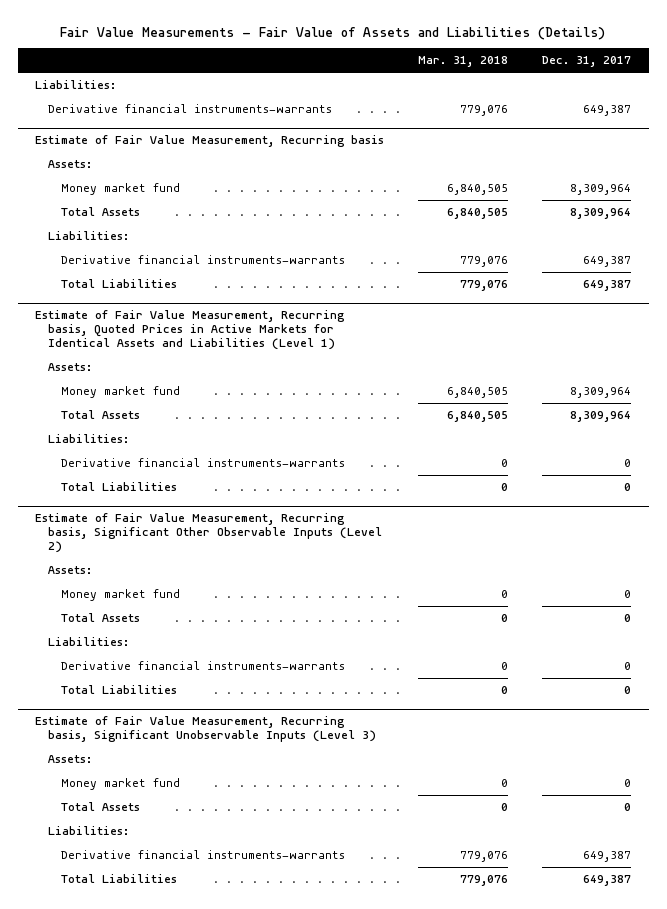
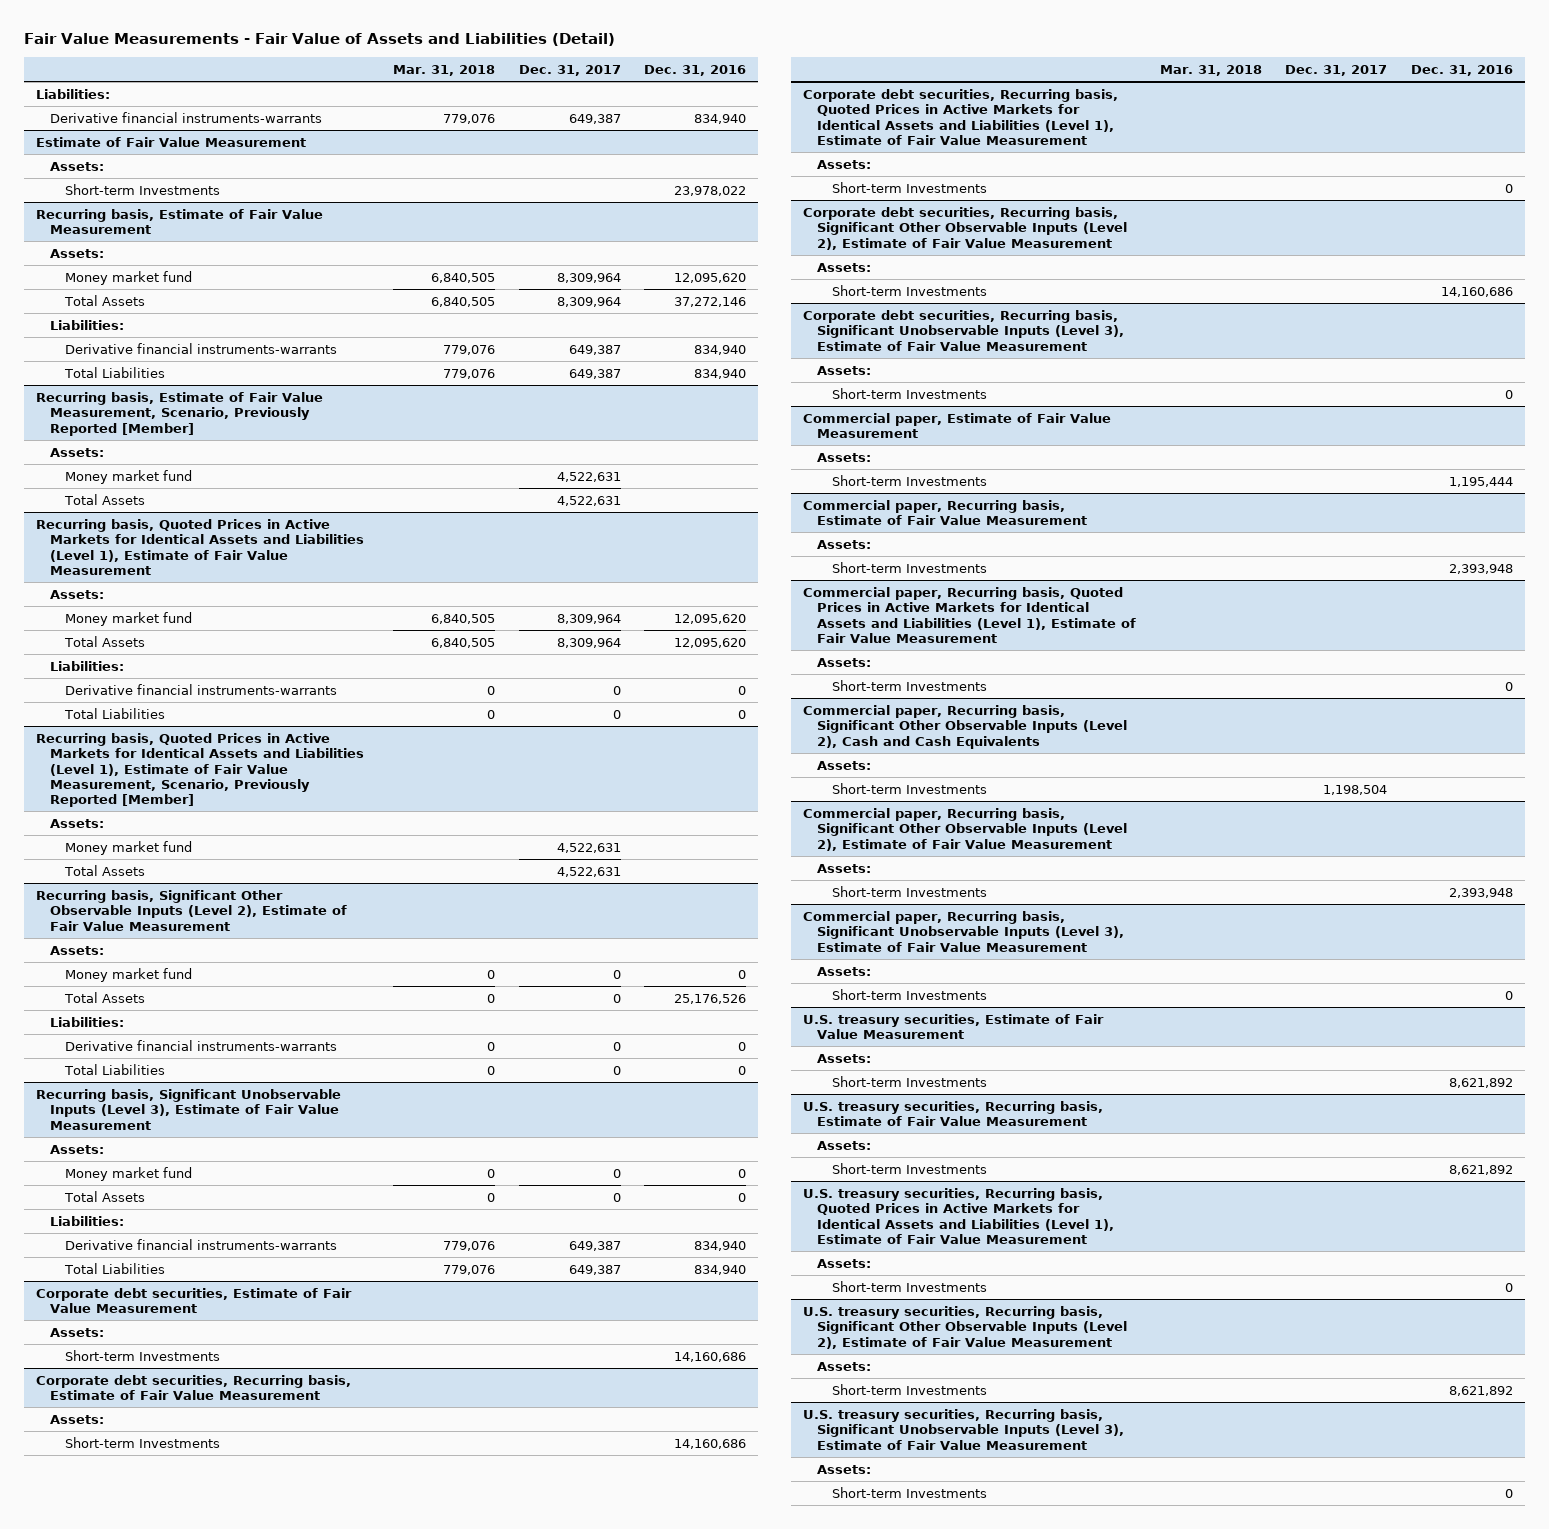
- Fair Value Measurements - Fair Value of Assets and Liabilities (Details)
+ Fair Value Measurements - Fair Value of Assets and Liabilities (Detail)
- | Mar. 31, 2018 | Dec. 31, 2017
+ | Mar. 31, 2018 | Dec. 31, 2017 | Dec. 31, 2016
- Estimate of Fair Value Measurement, Recurring basis
+ Estimate of Fair Value Measurement
+ Assets:
+ Short-term Investments | | | 23,978,022
+ Recurring basis, Estimate of Fair Value Measurement
- Estimate of Fair Value Measurement, Recurring basis, Quoted Prices in Active Markets for Identical Assets and Liabilities (Level 1)
+ Recurring basis, Estimate of Fair Value Measurement, Scenario, Previously Reported [Member]
+ Assets:
+ Money market fund | | 4,522,631 |
+ Total Assets | | 4,522,631 |
+ Recurring basis, Quoted Prices in Active Markets for Identical Assets and Liabilities (Level 1), Estimate of Fair Value Measurement
- Estimate of Fair Value Measurement, Recurring basis, Significant Other Observable Inputs (Level 2)
+ Recurring basis, Quoted Prices in Active Markets for Identical Assets and Liabilities (Level 1), Estimate of Fair Value Measurement, Scenario, Previously Reported [Member]
+ Assets:
+ Money market fund | | 4,522,631 |
+ Total Assets | | 4,522,631 |
+ Recurring basis, Significant Other Observable Inputs (Level 2), Estimate of Fair Value Measurement
- Estimate of Fair Value Measurement, Recurring basis, Significant Unobservable Inputs (Level 3)
+ Recurring basis, Significant Unobservable Inputs (Level 3), Estimate of Fair Value Measurement
+ Corporate debt securities, Estimate of Fair Value Measurement
+ Assets:
+ Short-term Investments | | | 14,160,686
+ Corporate debt securities, Recurring basis, Estimate of Fair Value Measurement
+ Assets:
+ Short-term Investments | | | 14,160,686
+ Corporate debt securities, Recurring basis, Quoted Prices in Active Markets for Identical Assets and Liabilities (Level 1), Estimate of Fair Value Measurement
+ Assets:
+ Short-term Investments | | | 0
+ Corporate debt securities, Recurring basis, Significant Other Observable Inputs (Level 2), Estimate of Fair Value Measurement
+ Assets:
+ Short-term Investments | | | 14,160,686
+ Corporate debt securities, Recurring basis, Significant Unobservable Inputs (Level 3), Estimate of Fair Value Measurement
+ Assets:
+ Short-term Investments | | | 0
+ Commercial paper, Estimate of Fair Value Measurement
+ Assets:
+ Short-term Investments | | | 1,195,444
+ Commercial paper, Recurring basis, Estimate of Fair Value Measurement
+ Assets:
+ Short-term Investments | | | 2,393,948
+ Commercial paper, Recurring basis, Quoted Prices in Active Markets for Identical Assets and Liabilities (Level 1), Estimate of Fair Value Measurement
+ Assets:
+ Short-term Investments | | | 0
+ Commercial paper, Recurring basis, Significant Other Observable Inputs (Level 2), Cash and Cash Equivalents
+ Assets:
+ Short-term Investments | | 1,198,504 |
+ Commercial paper, Recurring basis, Significant Other Observable Inputs (Level 2), Estimate of Fair Value Measurement
+ Assets:
+ Short-term Investments | | | 2,393,948
+ Commercial paper, Recurring basis, Significant Unobservable Inputs (Level 3), Estimate of Fair Value Measurement
+ Assets:
+ Short-term Investments | | | 0
+ U.S. treasury securities, Estimate of Fair Value Measurement
+ Assets:
+ Short-term Investments | | | 8,621,892
+ U.S. treasury securities, Recurring basis, Estimate of Fair Value Measurement
+ Assets:
+ Short-term Investments | | | 8,621,892
+ U.S. treasury securities, Recurring basis, Quoted Prices in Active Markets for Identical Assets and Liabilities (Level 1), Estimate of Fair Value Measurement
+ Assets:
+ Short-term Investments | | | 0
+ U.S. treasury securities, Recurring basis, Significant Other Observable Inputs (Level 2), Estimate of Fair Value Measurement
+ Assets:
+ Short-term Investments | | | 8,621,892
+ U.S. treasury securities, Recurring basis, Significant Unobservable Inputs (Level 3), Estimate of Fair Value Measurement
+ Assets:
+ Short-term Investments | | | 0

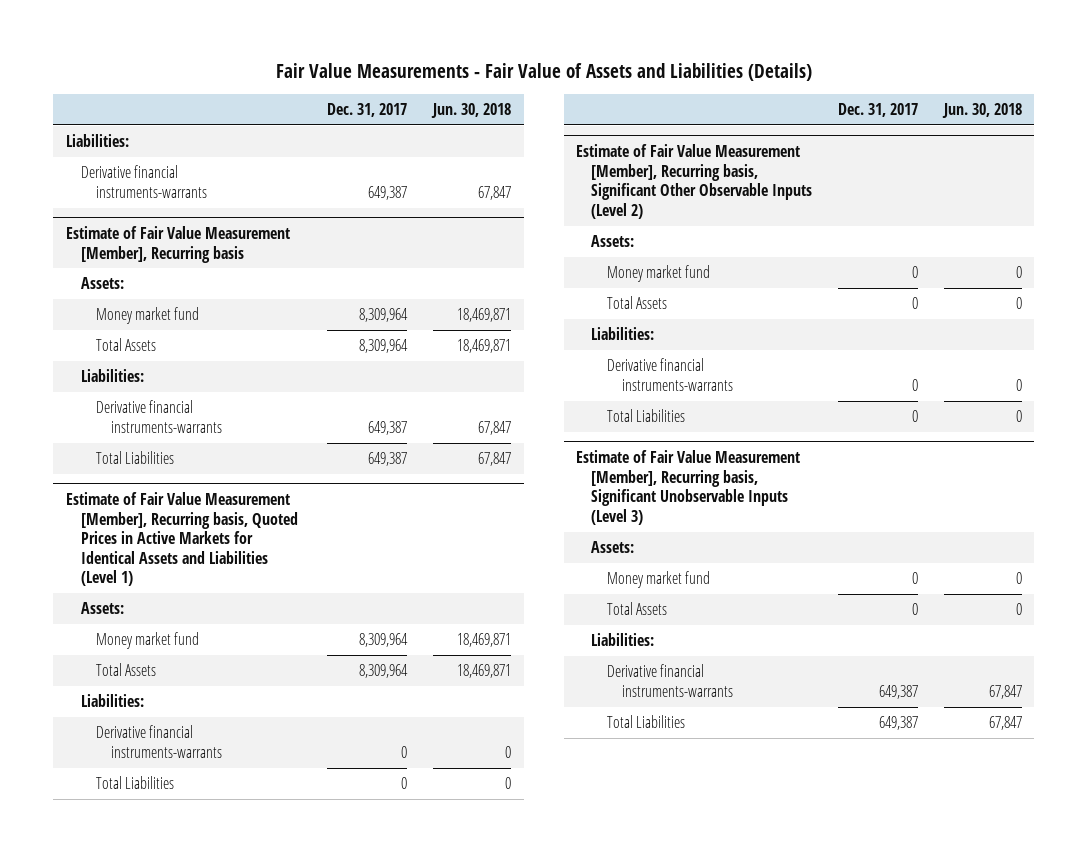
- Fair Value Measurements - Fair Value of Assets and Liabilities (Detail)
+ Fair Value Measurements - Fair Value of Assets and Liabilities (Details)
- | Mar. 31, 2018 | Dec. 31, 2017 | Dec. 31, 2016
+ | Dec. 31, 2017 | Jun. 30, 2018
- Estimate of Fair Value Measurement
- Assets:
- Short-term Investments | | | 23,978,022
- Recurring basis, Estimate of Fair Value Measurement
+ Estimate of Fair Value Measurement [Member], Recurring basis
- Recurring basis, Estimate of Fair Value Measurement, Scenario, Previously Reported [Member]
- Assets:
- Money market fund | | 4,522,631 |
- Total Assets | | 4,522,631 |
- Recurring basis, Quoted Prices in Active Markets for Identical Assets and Liabilities (Level 1), Estimate of Fair Value Measurement
+ Estimate of Fair Value Measurement [Member], Recurring basis, Quoted Prices in Active Markets for Identical Assets and Liabilities (Level 1)
- Recurring basis, Quoted Prices in Active Markets for Identical Assets and Liabilities (Level 1), Estimate of Fair Value Measurement, Scenario, Previously Reported [Member]
- Assets:
- Money market fund | | 4,522,631 |
- Total Assets | | 4,522,631 |
- Recurring basis, Significant Other Observable Inputs (Level 2), Estimate of Fair Value Measurement
+ Estimate of Fair Value Measurement [Member], Recurring basis, Significant Other Observable Inputs (Level 2)
- Recurring basis, Significant Unobservable Inputs (Level 3), Estimate of Fair Value Measurement
+ Estimate of Fair Value Measurement [Member], Recurring basis, Significant Unobservable Inputs (Level 3)
- Corporate debt securities, Estimate of Fair Value Measurement
- Assets:
- Short-term Investments | | | 14,160,686
- Corporate debt securities, Recurring basis, Estimate of Fair Value Measurement
- Assets:
- Short-term Investments | | | 14,160,686
- Corporate debt securities, Recurring basis, Quoted Prices in Active Markets for Identical Assets and Liabilities (Level 1), Estimate of Fair Value Measurement
- Assets:
- Short-term Investments | | | 0
- Corporate debt securities, Recurring basis, Significant Other Observable Inputs (Level 2), Estimate of Fair Value Measurement
- Assets:
- Short-term Investments | | | 14,160,686
- Corporate debt securities, Recurring basis, Significant Unobservable Inputs (Level 3), Estimate of Fair Value Measurement
- Assets:
- Short-term Investments | | | 0
- Commercial paper, Estimate of Fair Value Measurement
- Assets:
- Short-term Investments | | | 1,195,444
- Commercial paper, Recurring basis, Estimate of Fair Value Measurement
- Assets:
- Short-term Investments | | | 2,393,948
- Commercial paper, Recurring basis, Quoted Prices in Active Markets for Identical Assets and Liabilities (Level 1), Estimate of Fair Value Measurement
- Assets:
- Short-term Investments | | | 0
- Commercial paper, Recurring basis, Significant Other Observable Inputs (Level 2), Cash and Cash Equivalents
- Assets:
- Short-term Investments | | 1,198,504 |
- Commercial paper, Recurring basis, Significant Other Observable Inputs (Level 2), Estimate of Fair Value Measurement
- Assets:
- Short-term Investments | | | 2,393,948
- Commercial paper, Recurring basis, Significant Unobservable Inputs (Level 3), Estimate of Fair Value Measurement
- Assets:
- Short-term Investments | | | 0
- U.S. treasury securities, Estimate of Fair Value Measurement
- Assets:
- Short-term Investments | | | 8,621,892
- U.S. treasury securities, Recurring basis, Estimate of Fair Value Measurement
- Assets:
- Short-term Investments | | | 8,621,892
- U.S. treasury securities, Recurring basis, Quoted Prices in Active Markets for Identical Assets and Liabilities (Level 1), Estimate of Fair Value Measurement
- Assets:
- Short-term Investments | | | 0
- U.S. treasury securities, Recurring basis, Significant Other Observable Inputs (Level 2), Estimate of Fair Value Measurement
- Assets:
- Short-term Investments | | | 8,621,892
- U.S. treasury securities, Recurring basis, Significant Unobservable Inputs (Level 3), Estimate of Fair Value Measurement
- Assets:
- Short-term Investments | | | 0

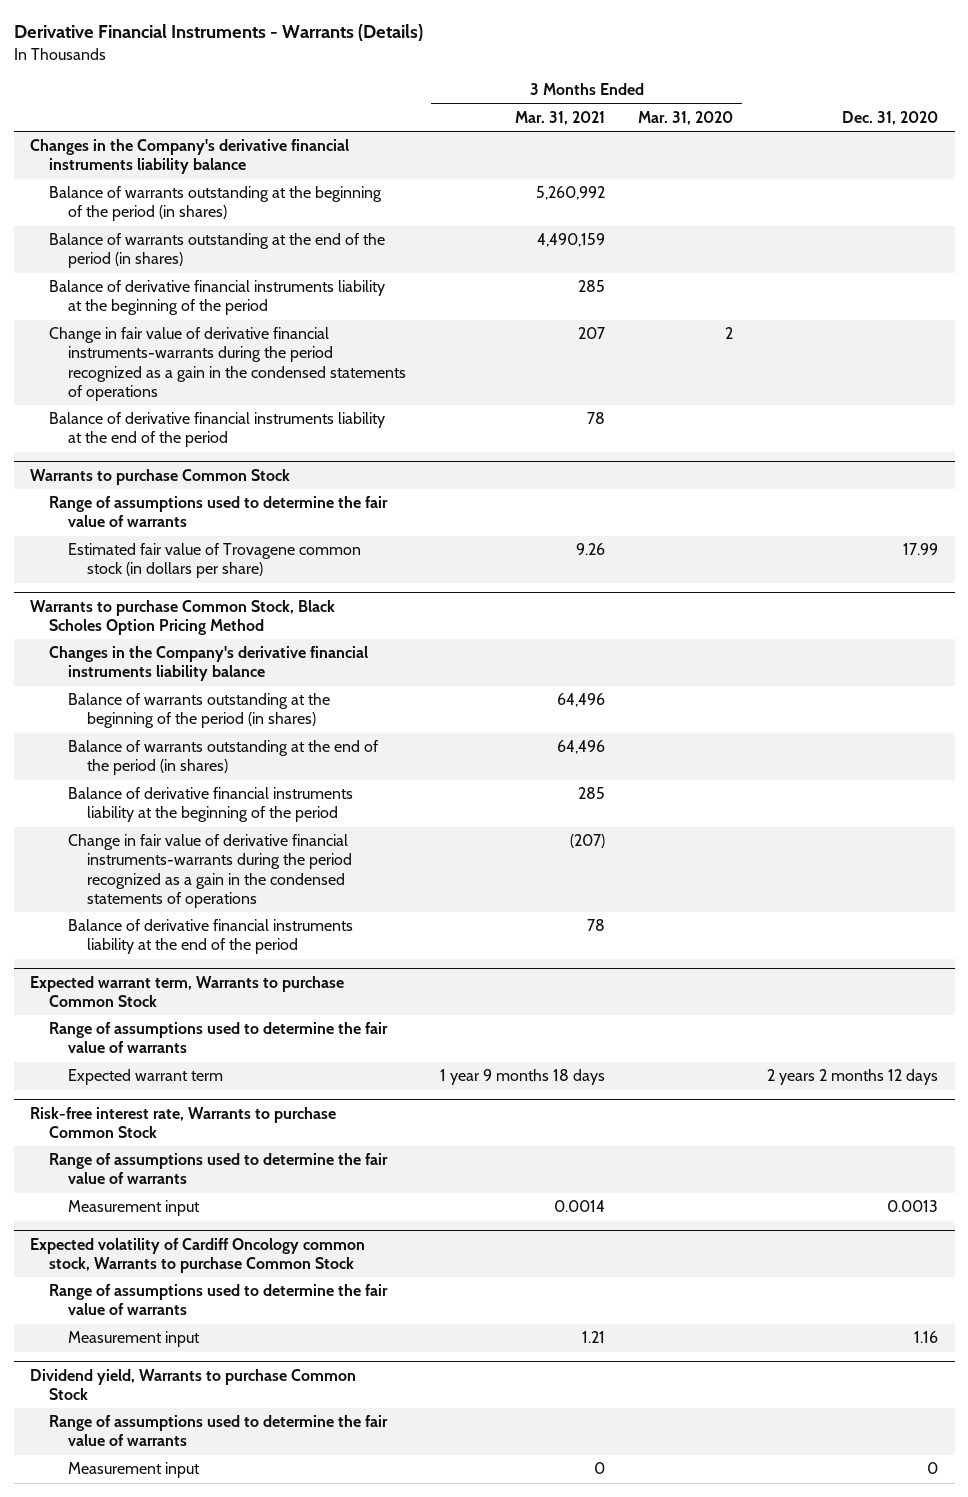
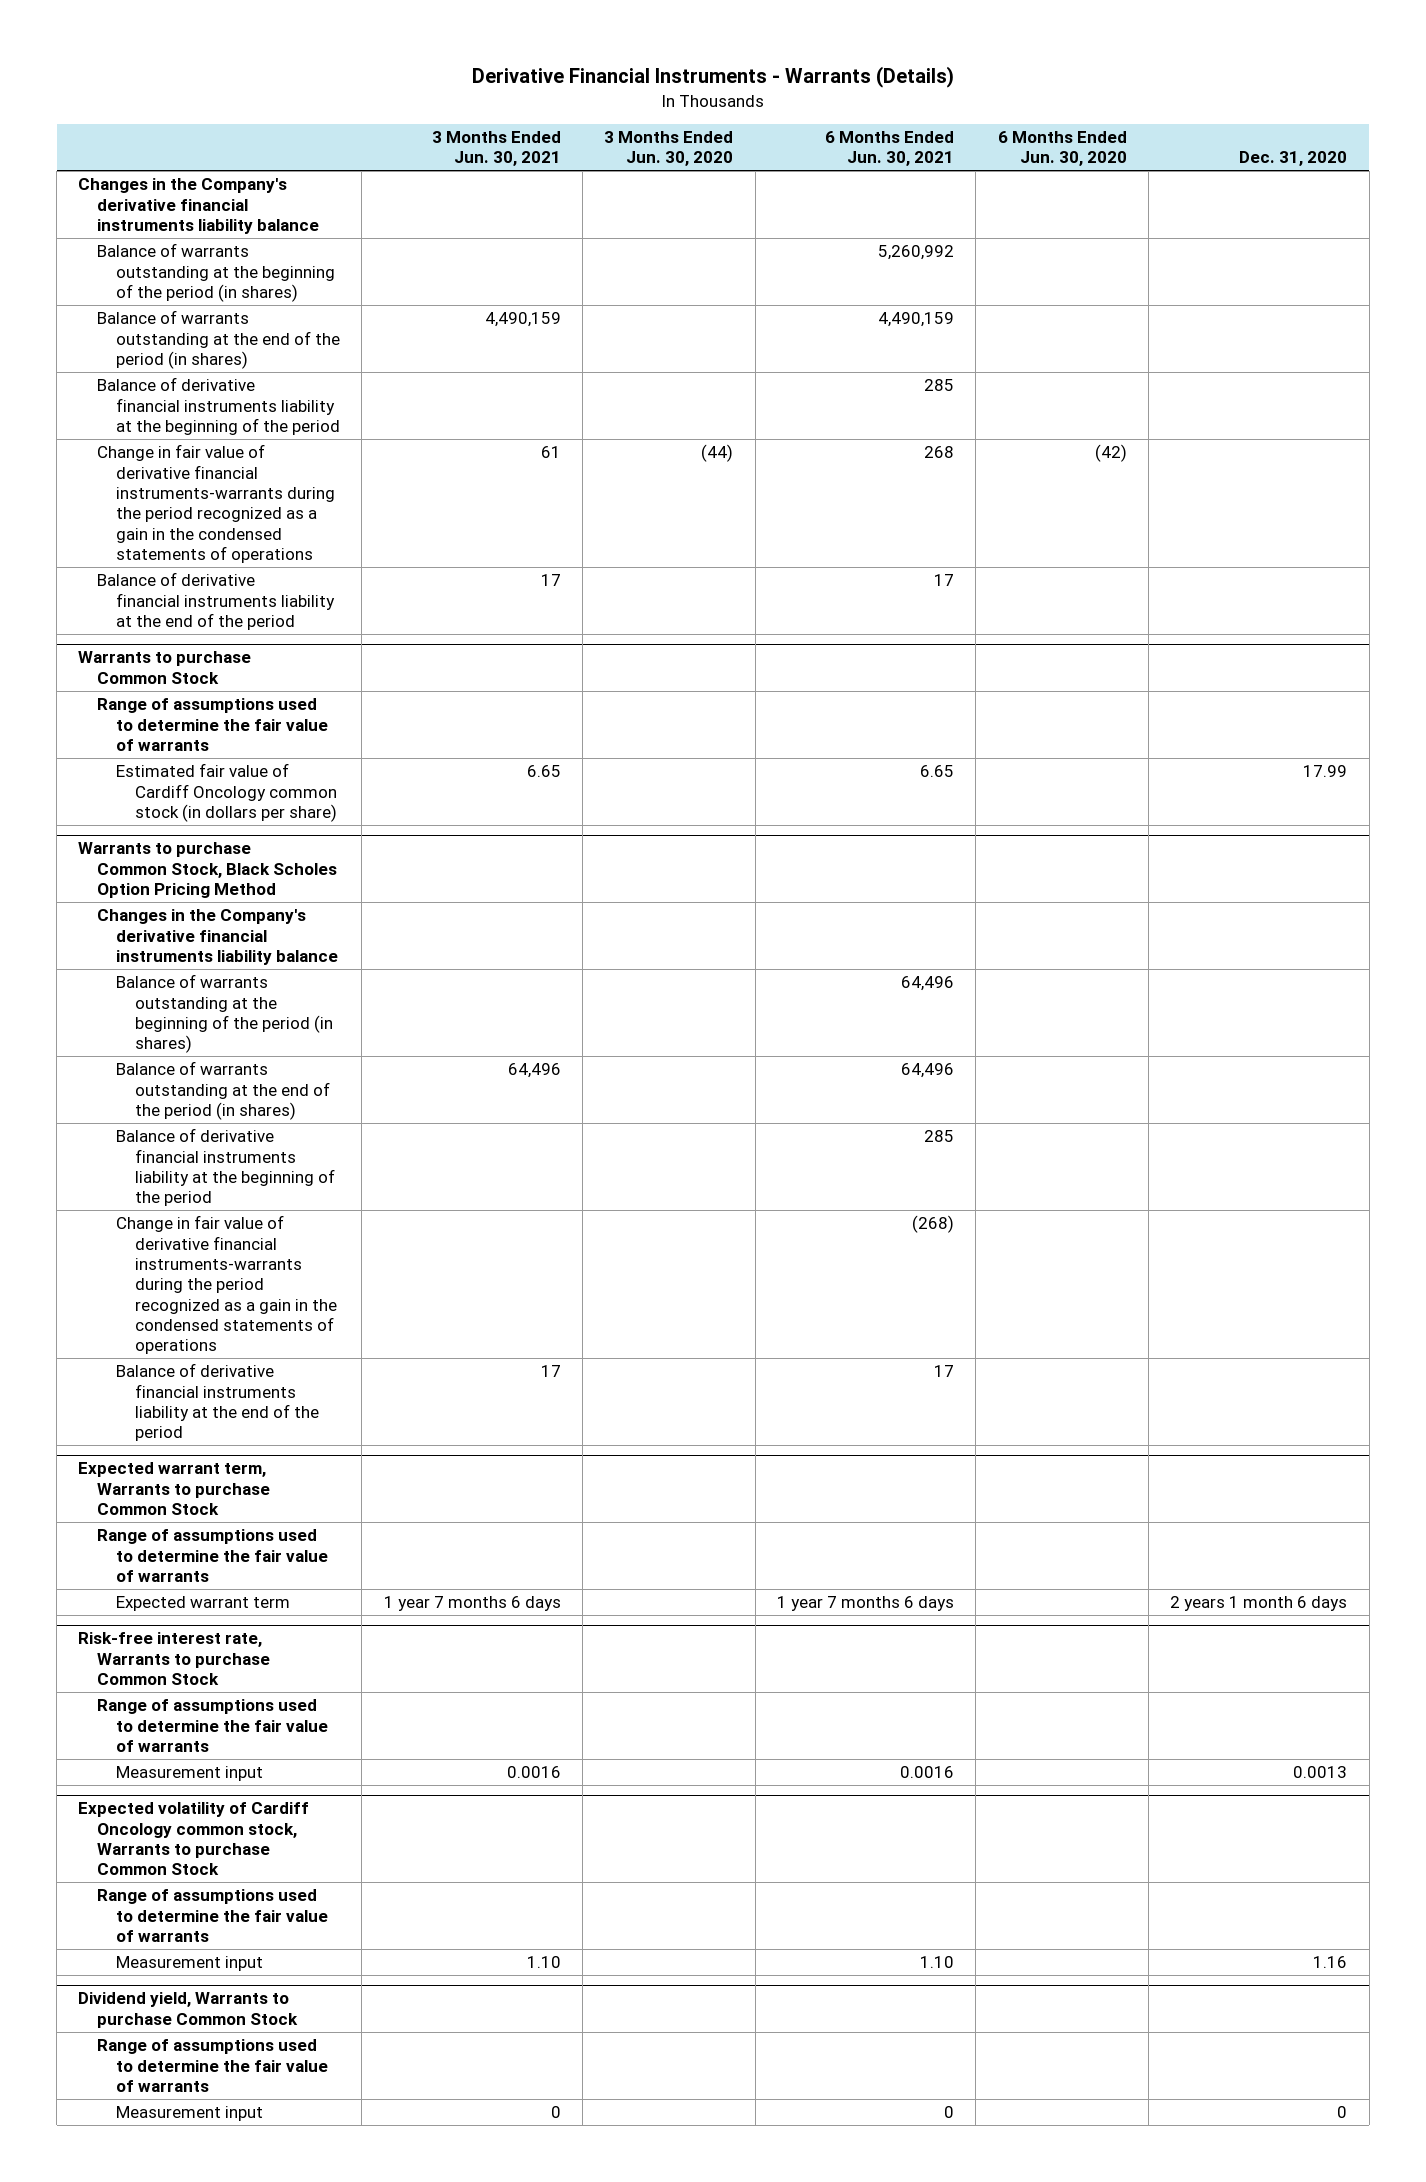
- | 3 Months Ended Mar. 31, 2021 | 3 Months Ended Mar. 31, 2020 | Dec. 31, 2020
+ | 3 Months Ended Jun. 30, 2021 | 3 Months Ended Jun. 30, 2020 | 6 Months Ended Jun. 30, 2021 | 6 Months Ended Jun. 30, 2020 | Dec. 31, 2020
@ Warrants to purchase Common Stock
- Estimated fair value of Trovagene common stock (in dollars per share) | 9.26 | | 17.99
+ Estimated fair value of Cardiff Oncology common stock (in dollars per share) | 6.65 | | 6.65 | | 17.99
@ Expected warrant term, Warrants to purchase Common Stock
- Expected warrant term | 1 year 9 months 18 days | | 2 years 2 months 12 days
+ Expected warrant term | 1 year 7 months 6 days | | 1 year 7 months 6 days | | 2 years 1 month 6 days

